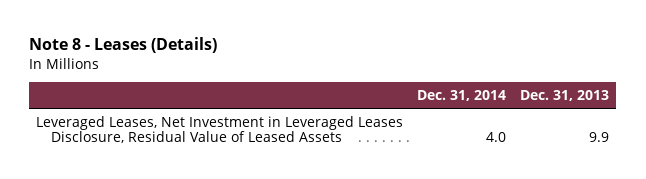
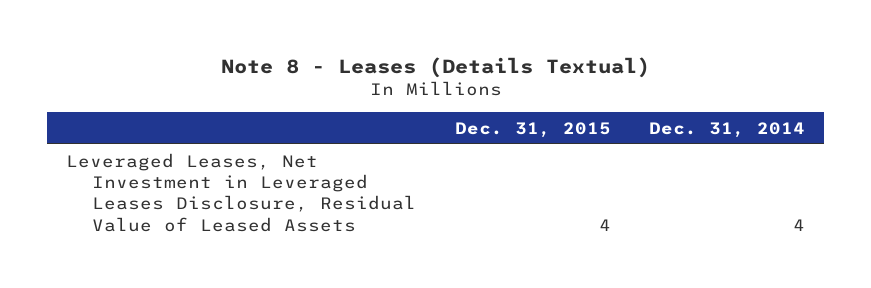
- Note 8 - Leases (Details)
+ Note 8 - Leases (Details Textual)
- | Dec. 31, 2014 | Dec. 31, 2013
+ | Dec. 31, 2015 | Dec. 31, 2014
- Leveraged Leases, Net Investment in Leveraged Leases Disclosure, Residual Value of Leased Assets | 4.0 | 9.9
+ Leveraged Leases, Net Investment in Leveraged Leases Disclosure, Residual Value of Leased Assets | 4 | 4

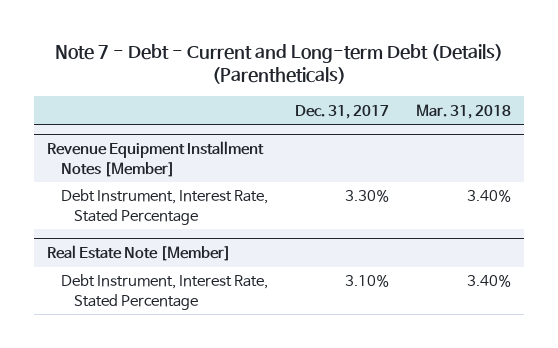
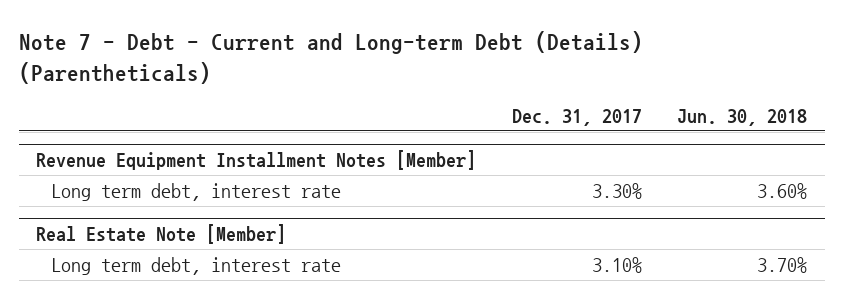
- | Dec. 31, 2017 | Mar. 31, 2018
+ | Dec. 31, 2017 | Jun. 30, 2018
@ Revenue Equipment Installment Notes [Member]
- Debt Instrument, Interest Rate, Stated Percentage | 3.30% | 3.40%
+ Long term debt, interest rate | 3.30% | 3.60%
@ Real Estate Note [Member]
- Debt Instrument, Interest Rate, Stated Percentage | 3.10% | 3.40%
+ Long term debt, interest rate | 3.10% | 3.70%

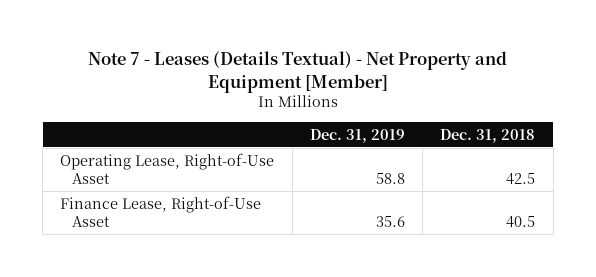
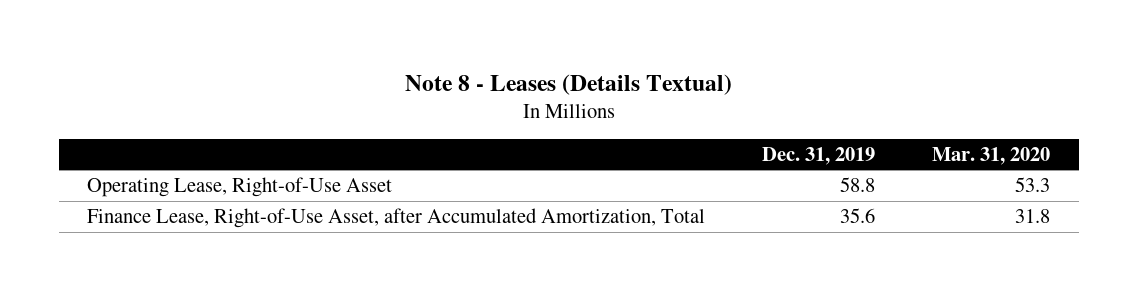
- Note 7 - Leases (Details Textual) - Net Property and Equipment [Member]
+ Note 8 - Leases (Details Textual)
- | Dec. 31, 2019 | Dec. 31, 2018
+ | Dec. 31, 2019 | Mar. 31, 2020
- Finance Lease, Right-of-Use Asset | 35.6 | 40.5
+ Finance Lease, Right-of-Use Asset, after Accumulated Amortization, Total | 35.6 | 31.8

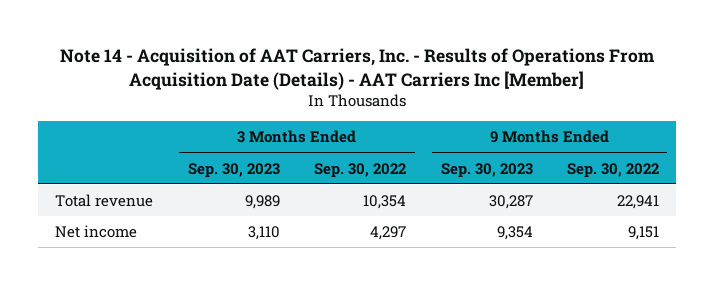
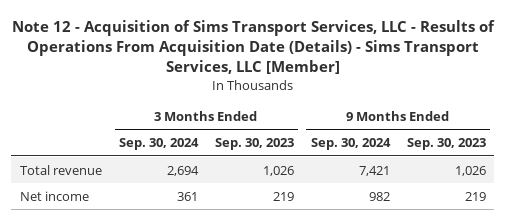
- Note 14 - Acquisition of AAT Carriers, Inc. - Results of Operations From Acquisition Date (Details) - AAT Carriers Inc [Member]
+ Note 12 - Acquisition of Sims Transport Services, LLC - Results of Operations From Acquisition Date (Details) - Sims Transport Services, LLC [Member]
- | 3 Months Ended Sep. 30, 2023 | 3 Months Ended Sep. 30, 2022 | 9 Months Ended Sep. 30, 2023 | 9 Months Ended Sep. 30, 2022
+ | 3 Months Ended Sep. 30, 2024 | 3 Months Ended Sep. 30, 2023 | 9 Months Ended Sep. 30, 2024 | 9 Months Ended Sep. 30, 2023
- Total revenue | 9,989 | 10,354 | 30,287 | 22,941
- Net income | 3,110 | 4,297 | 9,354 | 9,151
+ Total revenue | 2,694 | 1,026 | 7,421 | 1,026
+ Net income | 361 | 219 | 982 | 219

